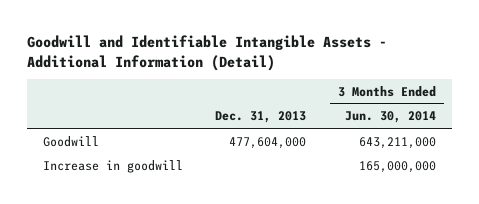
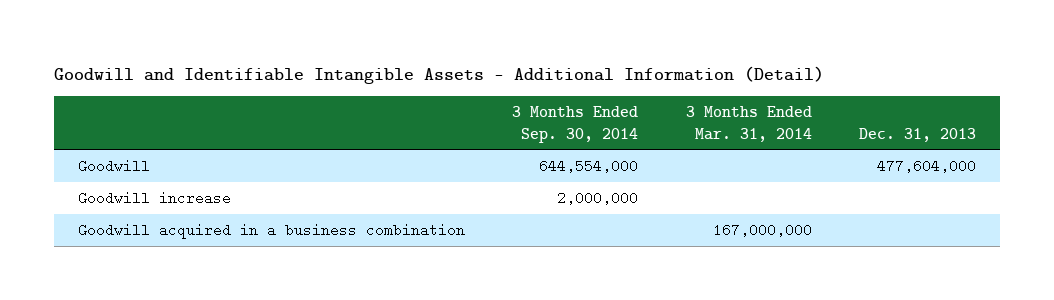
- | Dec. 31, 2013 | 3 Months Ended Jun. 30, 2014
+ | 3 Months Ended Sep. 30, 2014 | 3 Months Ended Mar. 31, 2014 | Dec. 31, 2013
- Increase in goodwill | | 165,000,000
+ Goodwill increase | 2,000,000 | |
+ Goodwill acquired in a business combination | | 167,000,000 |

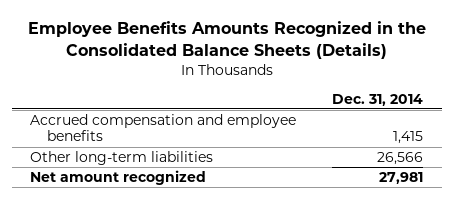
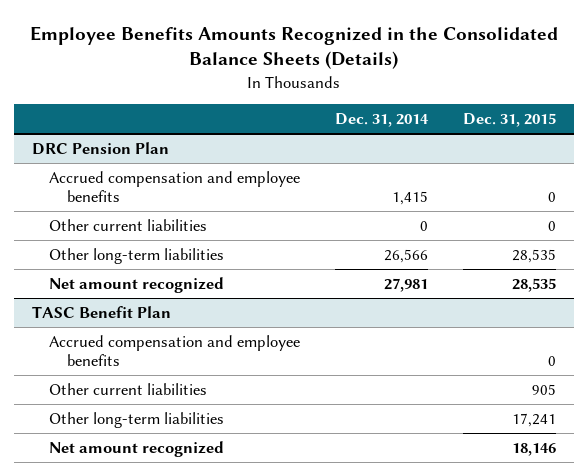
- | Dec. 31, 2014
+ | Dec. 31, 2014 | Dec. 31, 2015
+ DRC Pension Plan
+ Other current liabilities | 0 | 0
+ TASC Benefit Plan
+ Accrued compensation and employee benefits | | 0
+ Other current liabilities | | 905
+ Other long-term liabilities | | 17,241
+ Net amount recognized | | 18,146

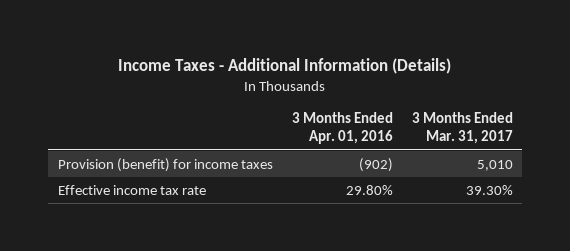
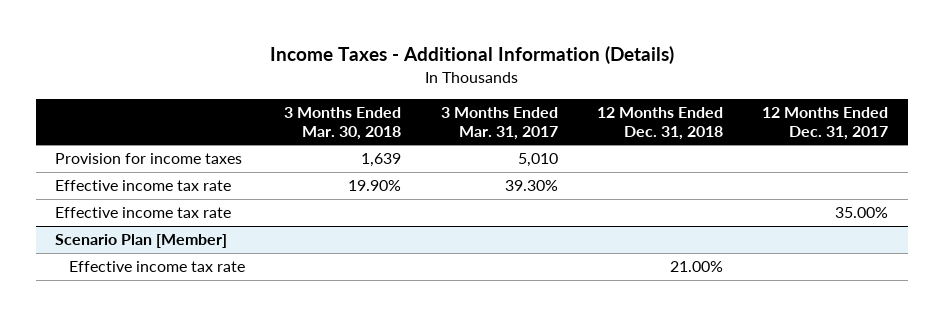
- | 3 Months Ended Apr. 01, 2016 | 3 Months Ended Mar. 31, 2017
+ | 3 Months Ended Mar. 30, 2018 | 3 Months Ended Mar. 31, 2017 | 12 Months Ended Dec. 31, 2018 | 12 Months Ended Dec. 31, 2017
- Provision (benefit) for income taxes | (902) | 5,010
+ Provision for income taxes | 1,639 | 5,010 | |
+ Effective income tax rate | | | | 35.00%
+ Scenario Plan [Member]
+ Effective income tax rate | | | 21.00% |

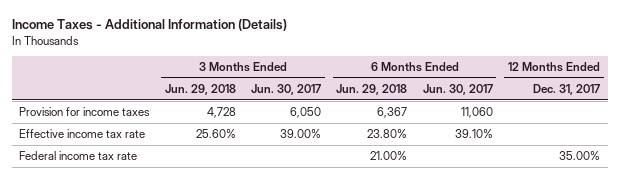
- | 3 Months Ended Mar. 30, 2018 | 3 Months Ended Mar. 31, 2017 | 12 Months Ended Dec. 31, 2018 | 12 Months Ended Dec. 31, 2017
+ | 3 Months Ended Jun. 29, 2018 | 3 Months Ended Jun. 30, 2017 | 6 Months Ended Jun. 29, 2018 | 6 Months Ended Jun. 30, 2017 | 12 Months Ended Dec. 31, 2017
- Effective income tax rate | | | | 35.00%
- Scenario Plan [Member]
- Effective income tax rate | | | 21.00% |
+ Federal income tax rate | | | 21.00% | | 35.00%

